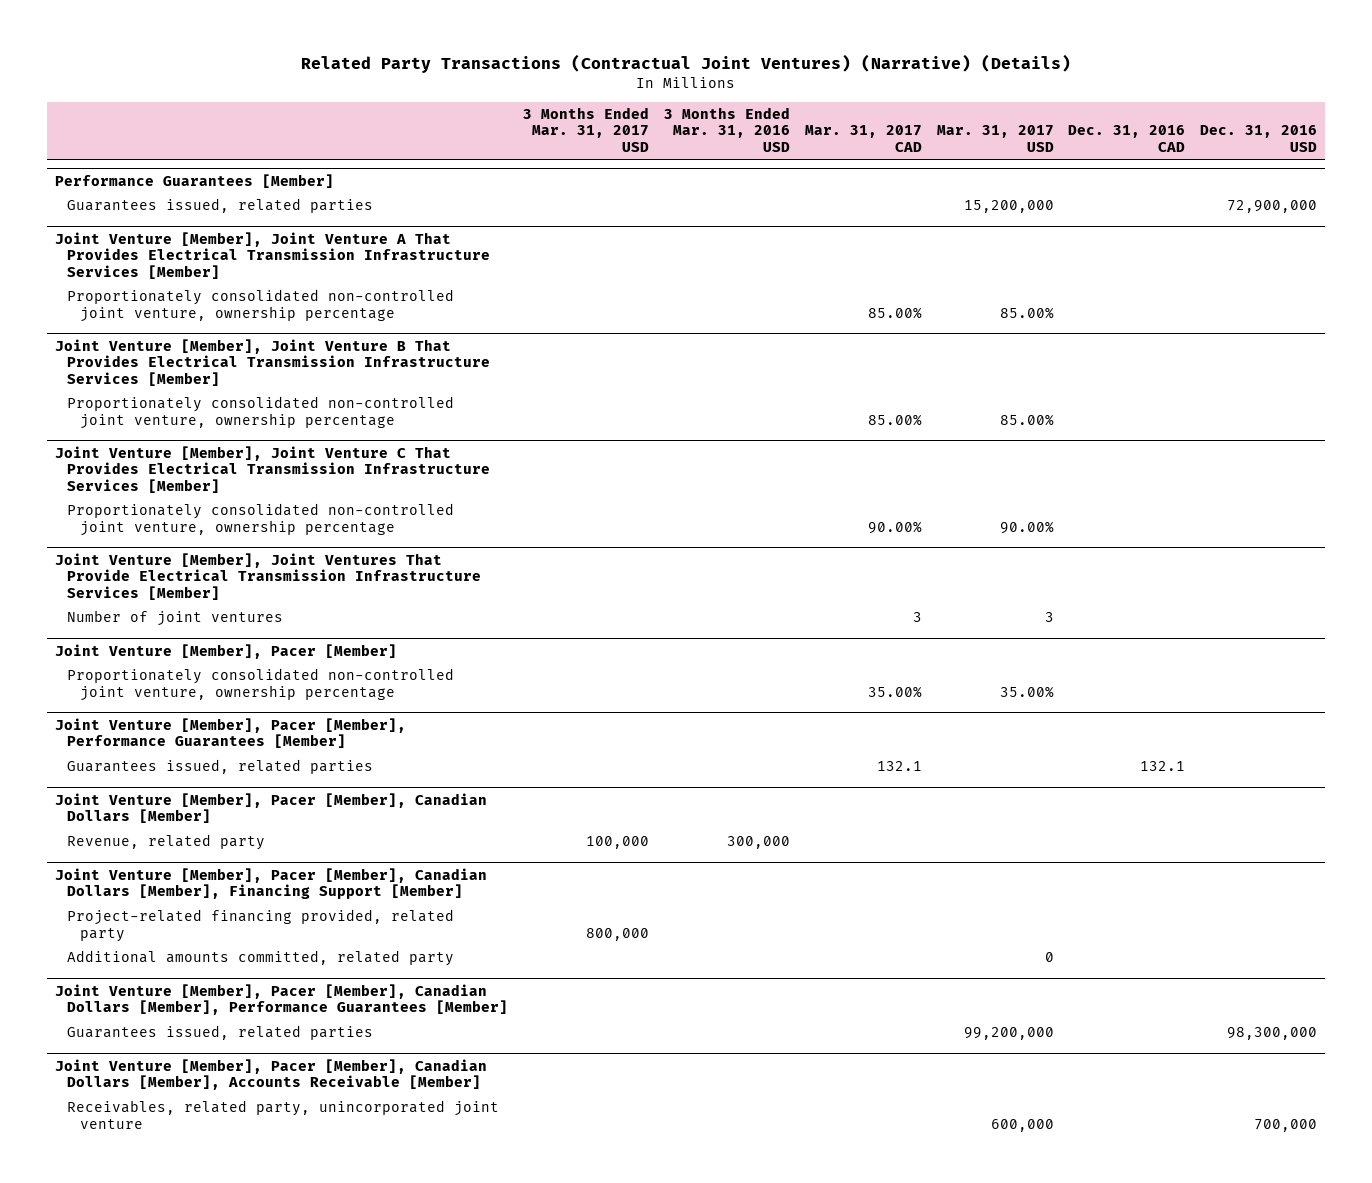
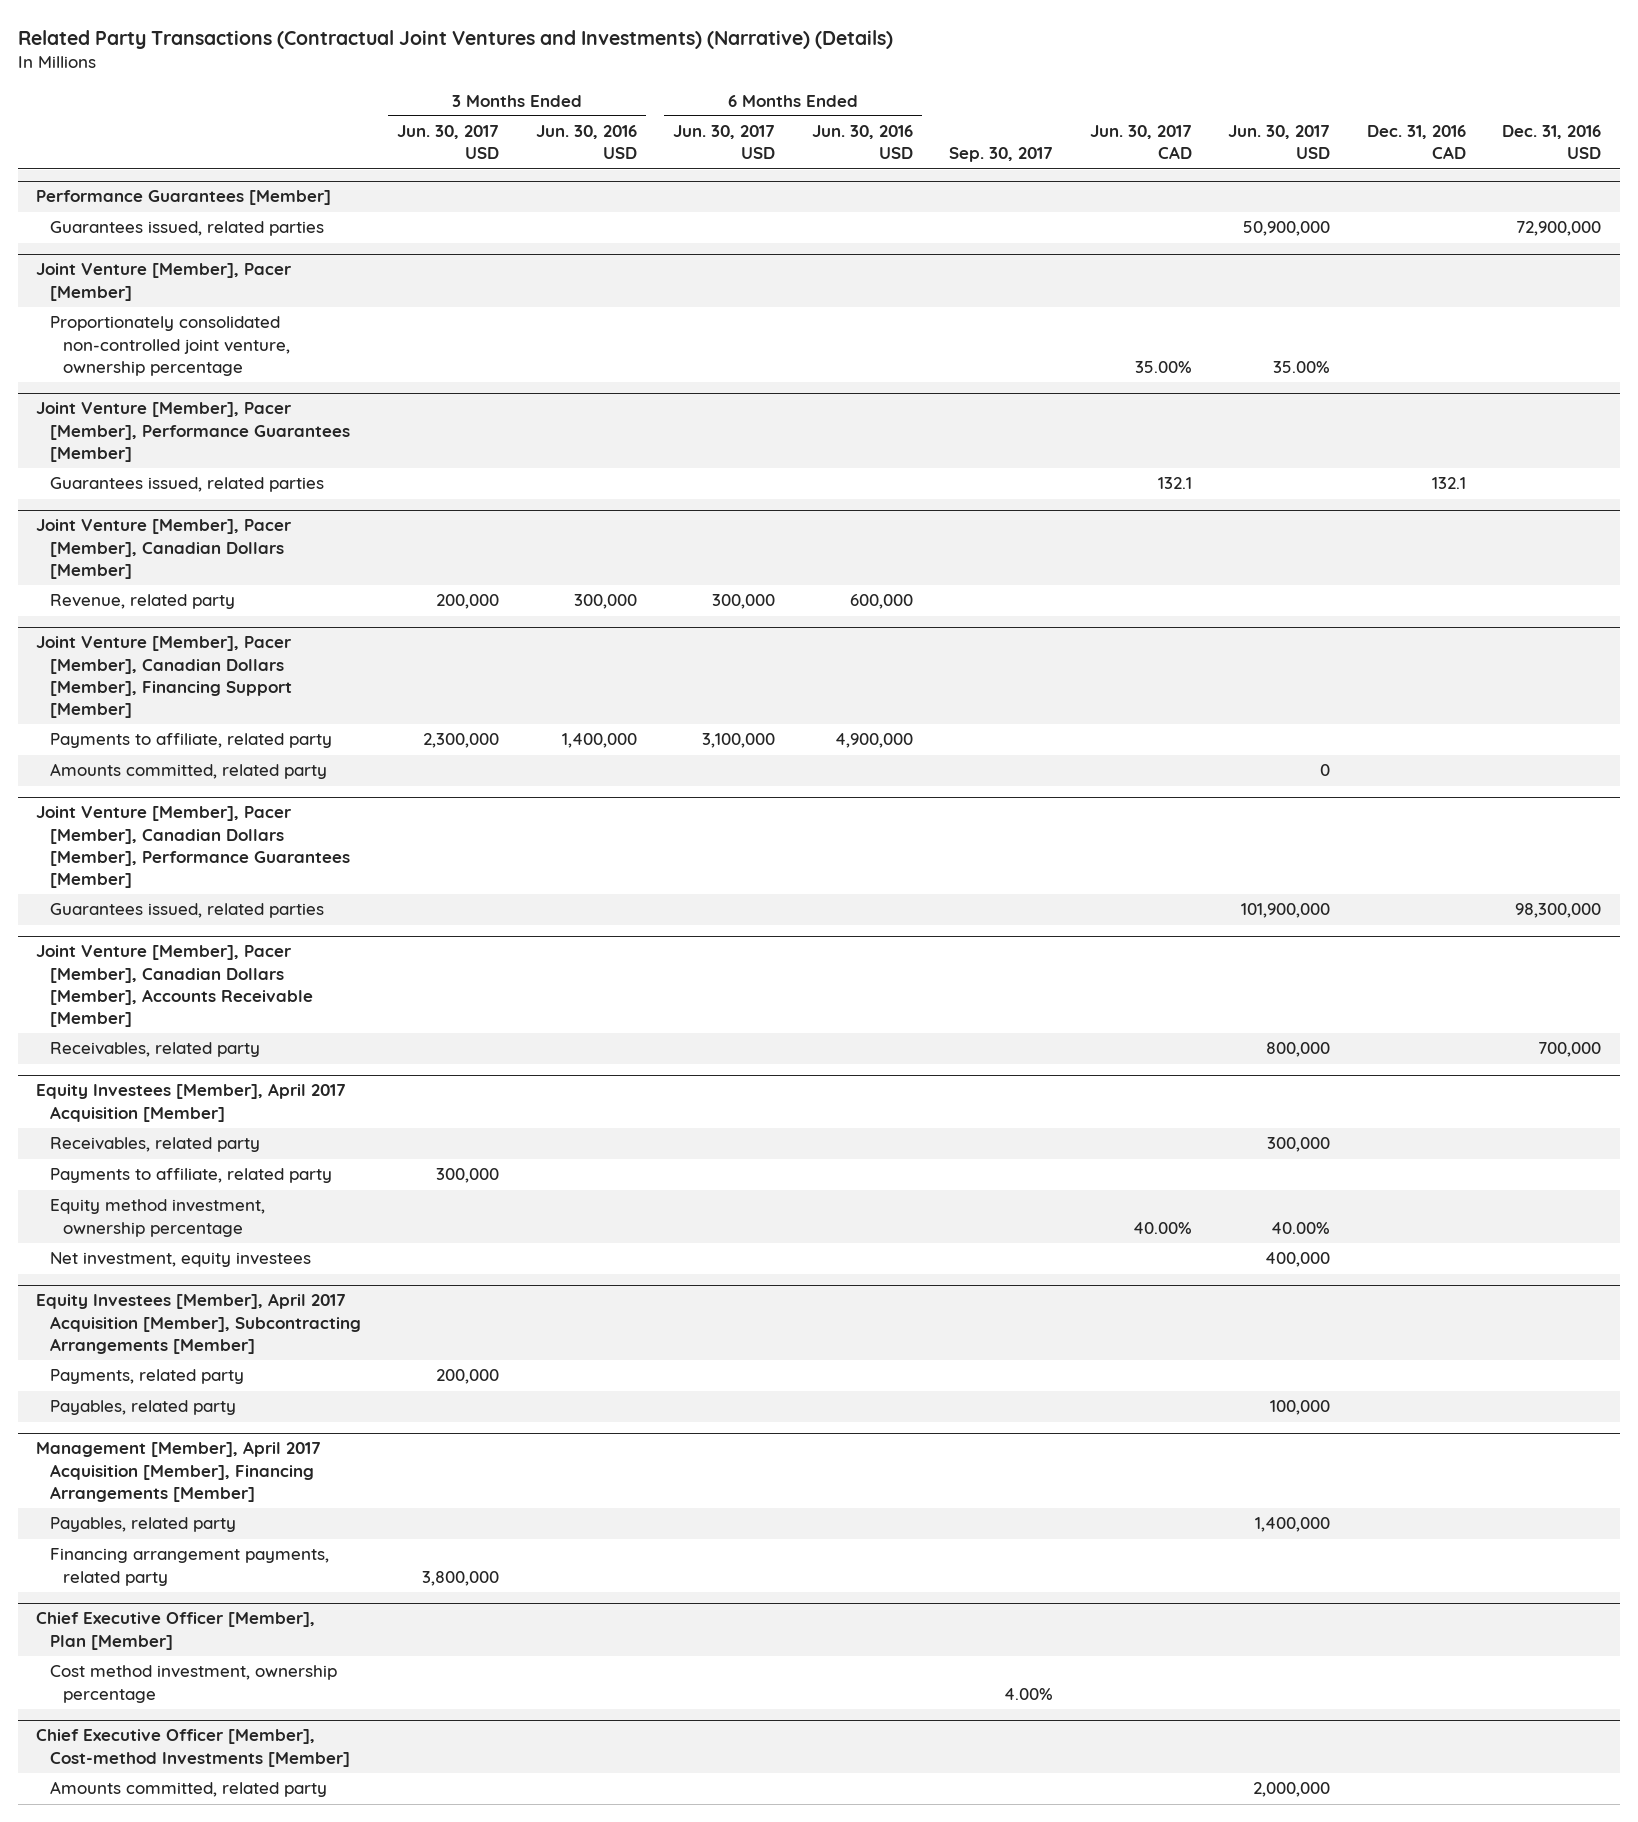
- Related Party Transactions (Contractual Joint Ventures) (Narrative) (Details)
+ Related Party Transactions (Contractual Joint Ventures and Investments) (Narrative) (Details)
- | 3 Months Ended Mar. 31, 2017 USD | 3 Months Ended Mar. 31, 2016 USD | Mar. 31, 2017 CAD | Mar. 31, 2017 USD | Dec. 31, 2016 CAD | Dec. 31, 2016 USD
+ | 3 Months Ended Jun. 30, 2017 USD | 3 Months Ended Jun. 30, 2016 USD | 6 Months Ended Jun. 30, 2017 USD | 6 Months Ended Jun. 30, 2016 USD | Sep. 30, 2017 | Jun. 30, 2017 CAD | Jun. 30, 2017 USD | Dec. 31, 2016 CAD | Dec. 31, 2016 USD
- Joint Venture [Member], Joint Venture A That Provides Electrical Transmission Infrastructure Services [Member]
- Proportionately consolidated non-controlled joint venture, ownership percentage | | | 85.00% | 85.00% | |
- Joint Venture [Member], Joint Venture B That Provides Electrical Transmission Infrastructure Services [Member]
- Proportionately consolidated non-controlled joint venture, ownership percentage | | | 85.00% | 85.00% | |
- Joint Venture [Member], Joint Venture C That Provides Electrical Transmission Infrastructure Services [Member]
- Proportionately consolidated non-controlled joint venture, ownership percentage | | | 90.00% | 90.00% | |
- Joint Venture [Member], Joint Ventures That Provide Electrical Transmission Infrastructure Services [Member]
- Number of joint ventures | | | 3 | 3 | |
@ Joint Venture [Member], Pacer [Member], Canadian Dollars [Member], Financing Support [Member]
- Project-related financing provided, related party | 800,000 | | | | |
- Additional amounts committed, related party | | | | 0 | |
+ Payments to affiliate, related party | 2,300,000 | 1,400,000 | 3,100,000 | 4,900,000 | | | | |
+ Amounts committed, related party | | | | | | | 0 | |
@ Joint Venture [Member], Pacer [Member], Canadian Dollars [Member], Accounts Receivable [Member]
- Receivables, related party, unincorporated joint venture | | | | 600,000 | | 700,000
+ Receivables, related party | | | | | | | 800,000 | | 700,000
+ Equity Investees [Member], April 2017 Acquisition [Member]
+ Receivables, related party | | | | | | | 300,000 | |
+ Payments to affiliate, related party | 300,000 | | | | | | | |
+ Equity method investment, ownership percentage | | | | | | 40.00% | 40.00% | |
+ Net investment, equity investees | | | | | | | 400,000 | |
+ Equity Investees [Member], April 2017 Acquisition [Member], Subcontracting Arrangements [Member]
+ Payments, related party | 200,000 | | | | | | | |
+ Payables, related party | | | | | | | 100,000 | |
+ Management [Member], April 2017 Acquisition [Member], Financing Arrangements [Member]
+ Payables, related party | | | | | | | 1,400,000 | |
+ Financing arrangement payments, related party | 3,800,000 | | | | | | | |
+ Chief Executive Officer [Member], Plan [Member]
+ Cost method investment, ownership percentage | | | | | 4.00% | | | |
+ Chief Executive Officer [Member], Cost-method Investments [Member]
+ Amounts committed, related party | | | | | | | 2,000,000 | |

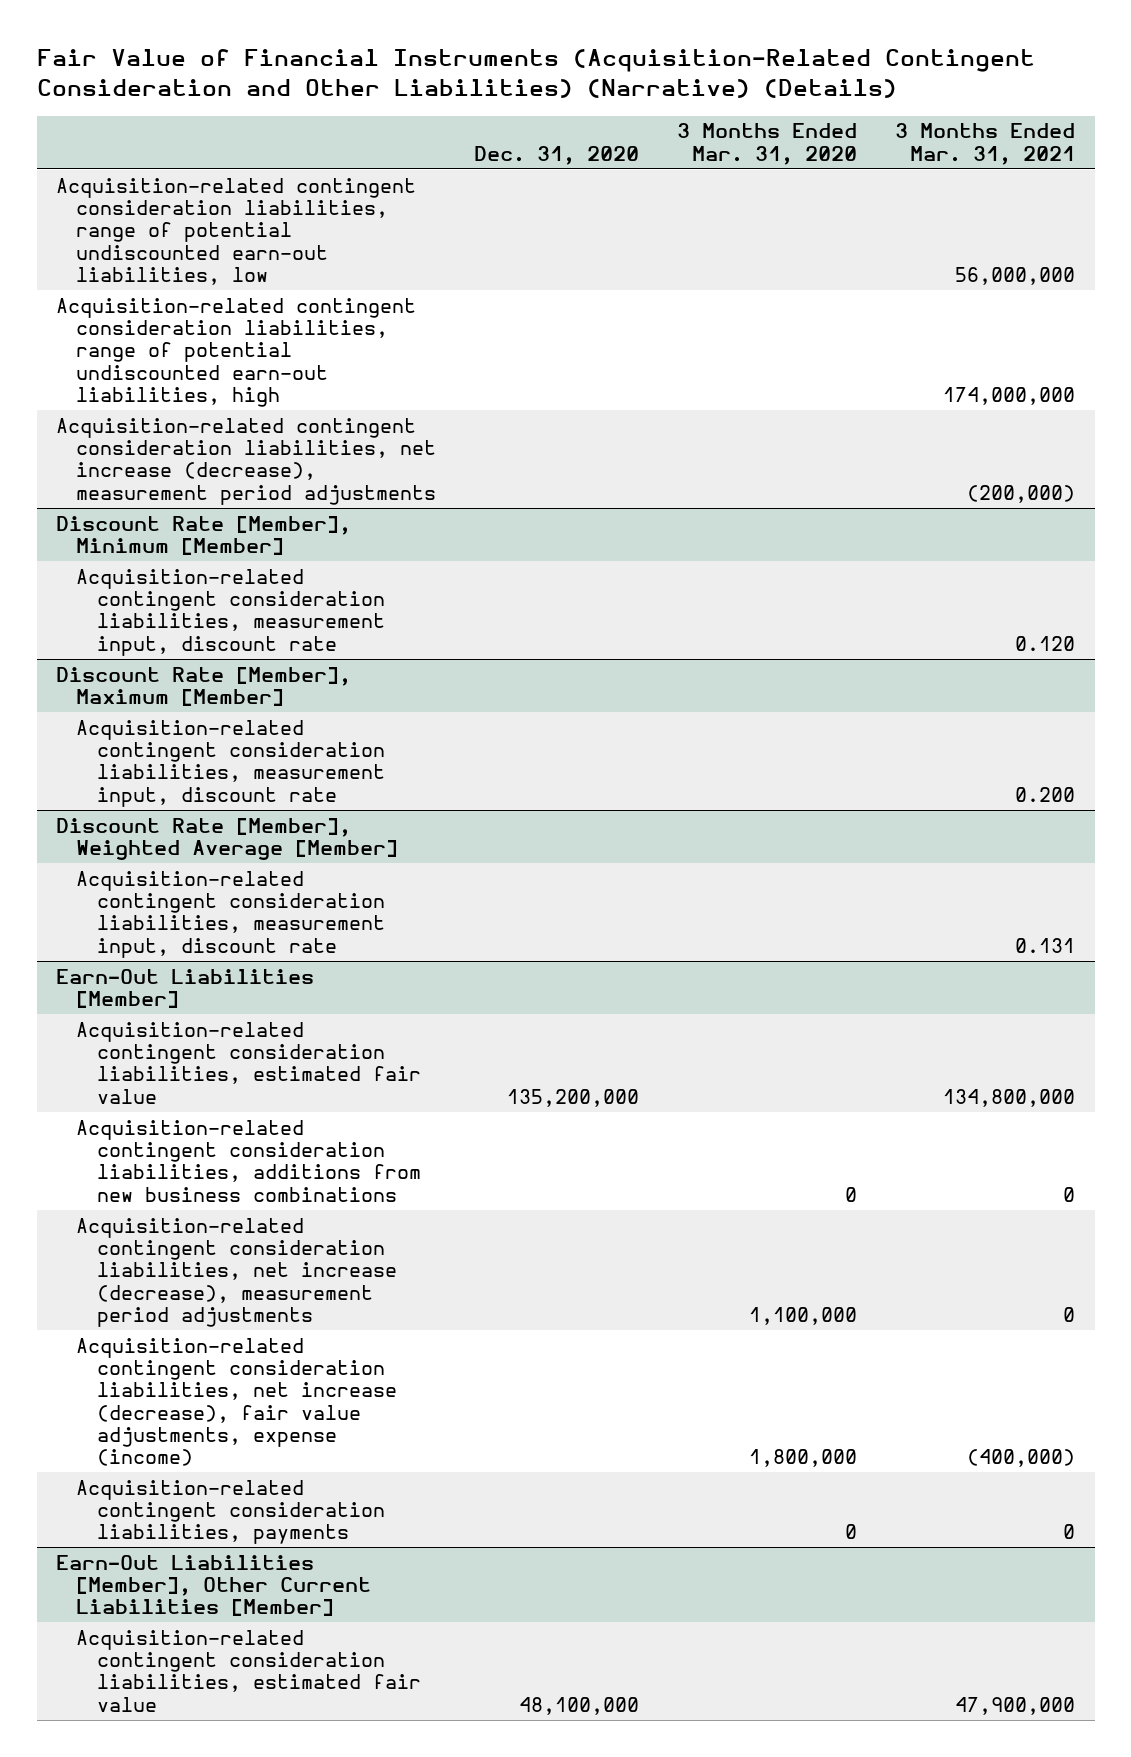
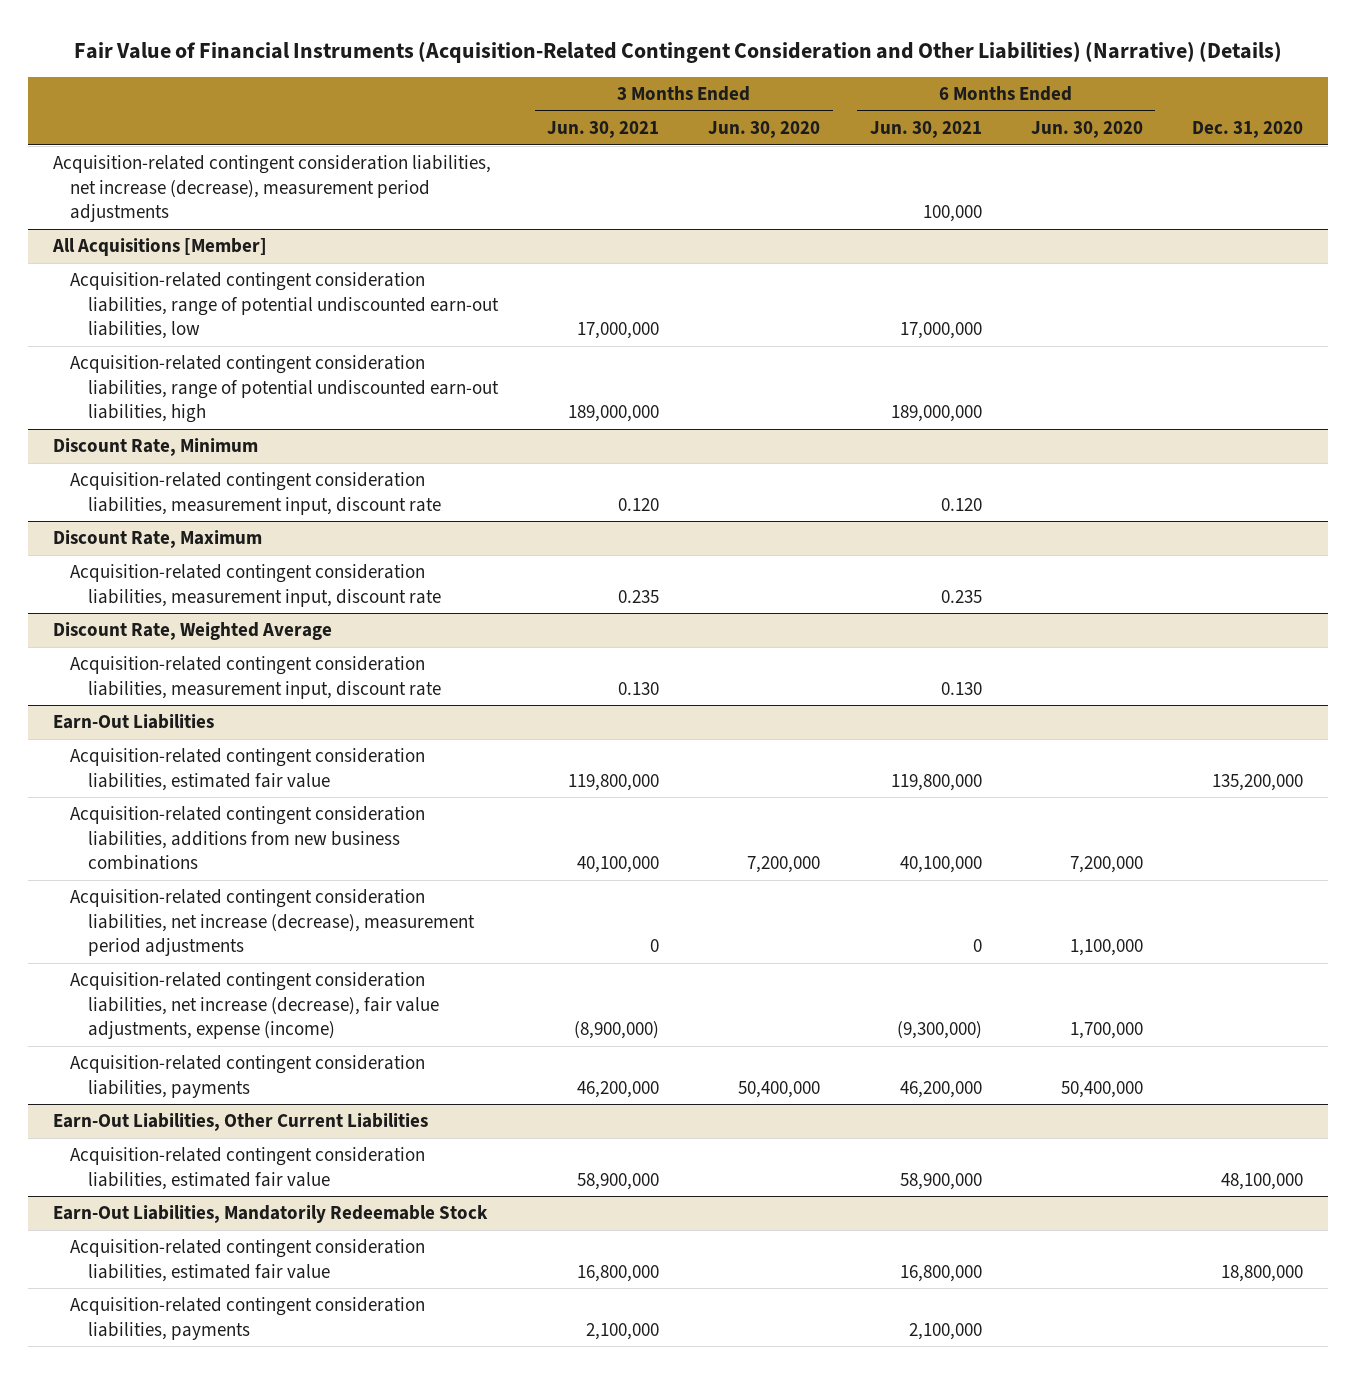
- | Dec. 31, 2020 | 3 Months Ended Mar. 31, 2020 | 3 Months Ended Mar. 31, 2021
+ | 3 Months Ended Jun. 30, 2021 | 3 Months Ended Jun. 30, 2020 | 6 Months Ended Jun. 30, 2021 | 6 Months Ended Jun. 30, 2020 | Dec. 31, 2020
- Acquisition-related contingent consideration liabilities, range of potential undiscounted earn-out liabilities, low | | | 56,000,000
- Acquisition-related contingent consideration liabilities, range of potential undiscounted earn-out liabilities, high | | | 174,000,000
- Discount Rate [Member], Minimum [Member]
+ All Acquisitions [Member]
+ Acquisition-related contingent consideration liabilities, range of potential undiscounted earn-out liabilities, low | 17,000,000 | | 17,000,000 | |
+ Acquisition-related contingent consideration liabilities, range of potential undiscounted earn-out liabilities, high | 189,000,000 | | 189,000,000 | |
+ Discount Rate, Minimum
- Discount Rate [Member], Maximum [Member]
+ Discount Rate, Maximum
- Discount Rate [Member], Weighted Average [Member]
+ Discount Rate, Weighted Average
- Earn-Out Liabilities [Member]
+ Earn-Out Liabilities
- Earn-Out Liabilities [Member], Other Current Liabilities [Member]
+ Earn-Out Liabilities, Other Current Liabilities
+ Earn-Out Liabilities, Mandatorily Redeemable Stock
+ Acquisition-related contingent consideration liabilities, estimated fair value | 16,800,000 | | 16,800,000 | | 18,800,000
+ Acquisition-related contingent consideration liabilities, payments | 2,100,000 | | 2,100,000 | |

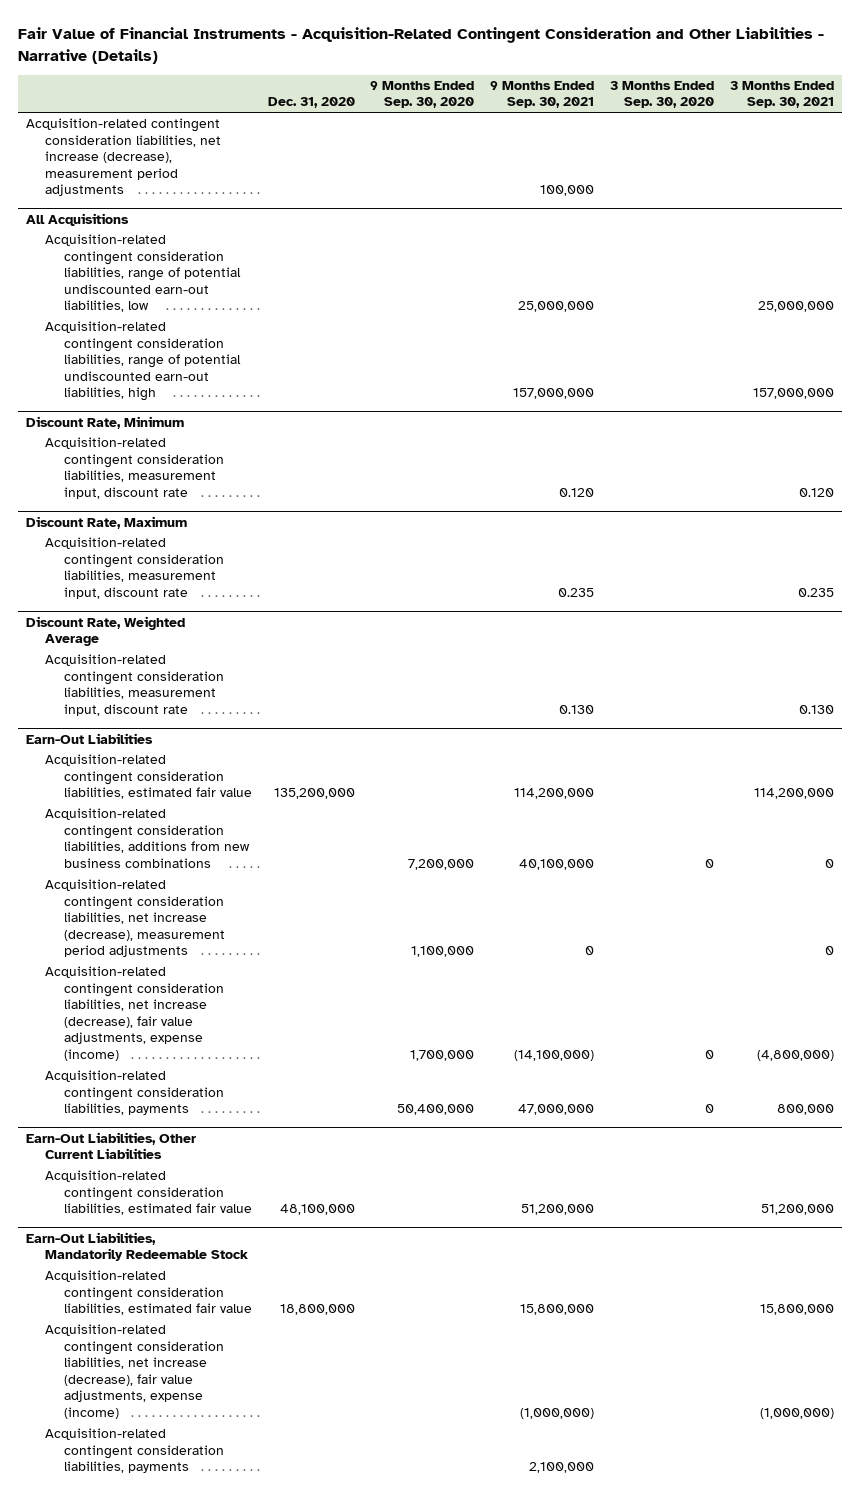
- Fair Value of Financial Instruments (Acquisition-Related Contingent Consideration and Other Liabilities) (Narrative) (Details)
+ Fair Value of Financial Instruments - Acquisition-Related Contingent Consideration and Other Liabilities - Narrative (Details)
- | 3 Months Ended Jun. 30, 2021 | 3 Months Ended Jun. 30, 2020 | 6 Months Ended Jun. 30, 2021 | 6 Months Ended Jun. 30, 2020 | Dec. 31, 2020
+ | Dec. 31, 2020 | 9 Months Ended Sep. 30, 2020 | 9 Months Ended Sep. 30, 2021 | 3 Months Ended Sep. 30, 2020 | 3 Months Ended Sep. 30, 2021
- All Acquisitions [Member]
+ All Acquisitions
@ Earn-Out Liabilities, Mandatorily Redeemable Stock
+ Acquisition-related contingent consideration liabilities, net increase (decrease), fair value adjustments, expense (income) | | | (1,000,000) | | (1,000,000)

